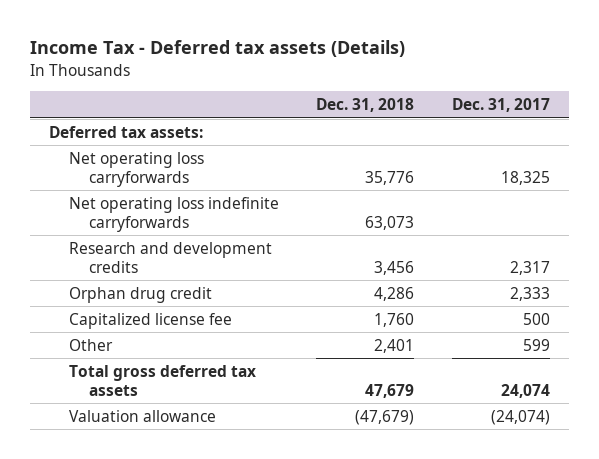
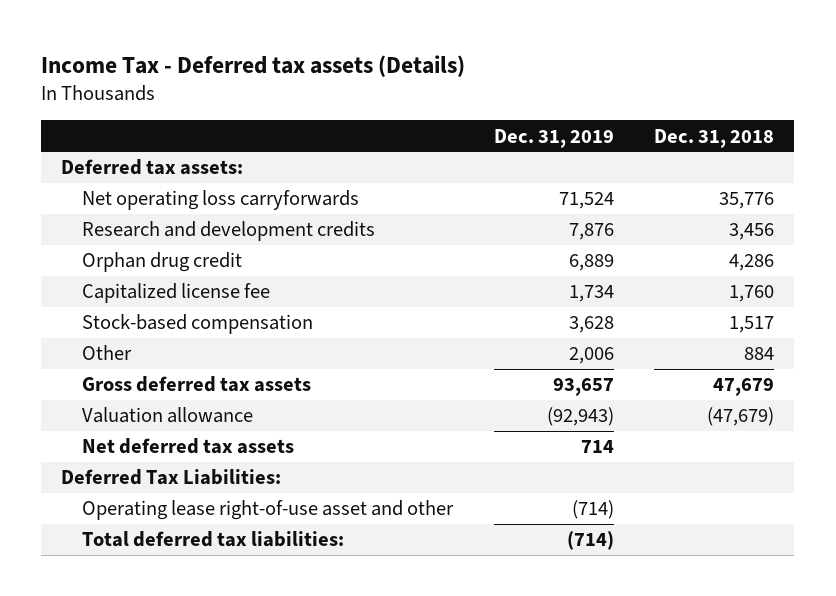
- | Dec. 31, 2018 | Dec. 31, 2017
+ | Dec. 31, 2019 | Dec. 31, 2018
- Net operating loss indefinite carryforwards | 63,073 |
- Other | 2,401 | 599
- Total gross deferred tax assets | 47,679 | 24,074
+ Stock-based compensation | 3,628 | 1,517
+ Other | 2,006 | 884
+ Gross deferred tax assets | 93,657 | 47,679
+ Net deferred tax assets | 714 |
+ Deferred Tax Liabilities:
+ Operating lease right-of-use asset and other | (714) |
+ Total deferred tax liabilities: | (714) |

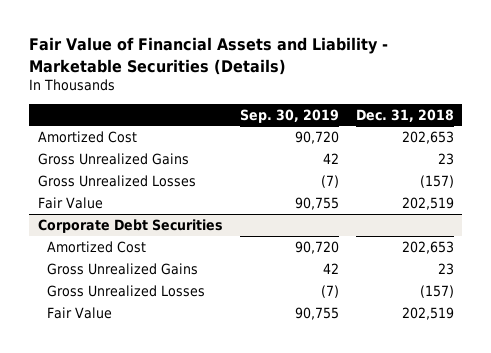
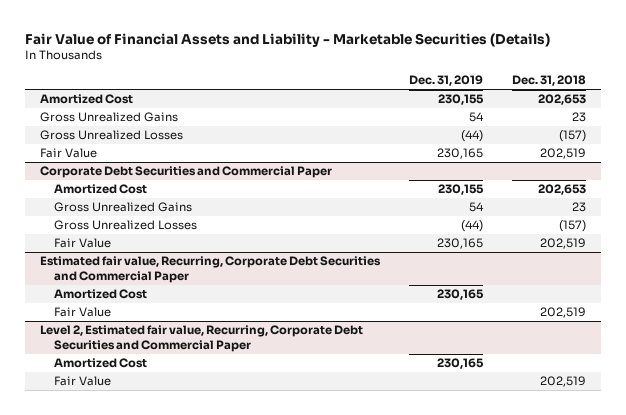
- | Sep. 30, 2019 | Dec. 31, 2018
+ | Dec. 31, 2019 | Dec. 31, 2018
- Corporate Debt Securities
+ Corporate Debt Securities and Commercial Paper
+ Estimated fair value, Recurring, Corporate Debt Securities and Commercial Paper
+ Amortized Cost | 230,165 |
+ Fair Value | | 202,519
+ Level 2, Estimated fair value, Recurring, Corporate Debt Securities and Commercial Paper
+ Amortized Cost | 230,165 |
+ Fair Value | | 202,519

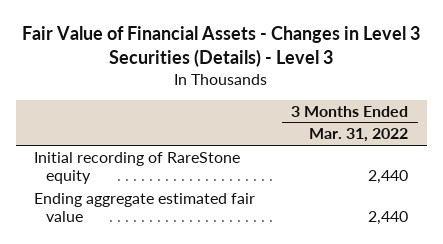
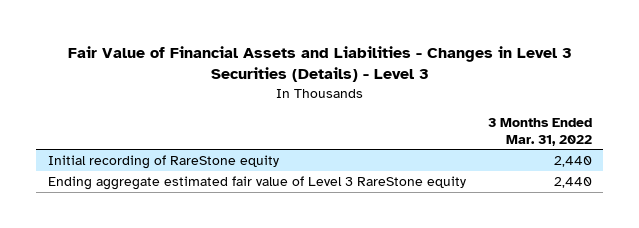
- Fair Value of Financial Assets - Changes in Level 3 Securities (Details) - Level 3
+ Fair Value of Financial Assets and Liabilities - Changes in Level 3 Securities (Details) - Level 3
- Ending aggregate estimated fair value | 2,440
+ Ending aggregate estimated fair value of Level 3 RareStone equity | 2,440

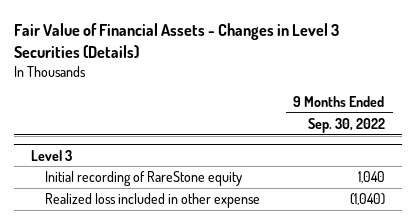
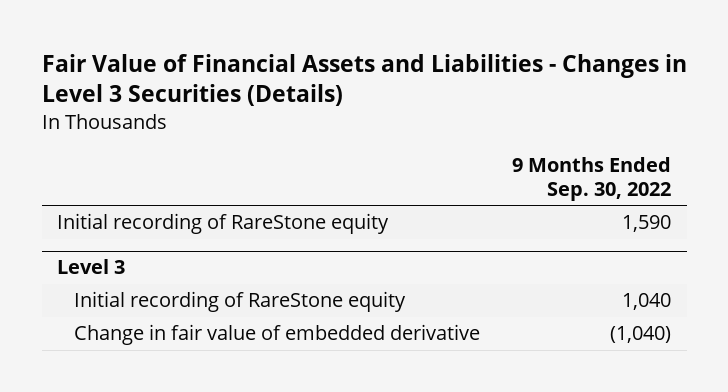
- Fair Value of Financial Assets - Changes in Level 3 Securities (Details)
+ Fair Value of Financial Assets and Liabilities - Changes in Level 3 Securities (Details)
+ Initial recording of RareStone equity | 1,590
@ Level 3
- Realized loss included in other expense | (1,040)
+ Change in fair value of embedded derivative | (1,040)

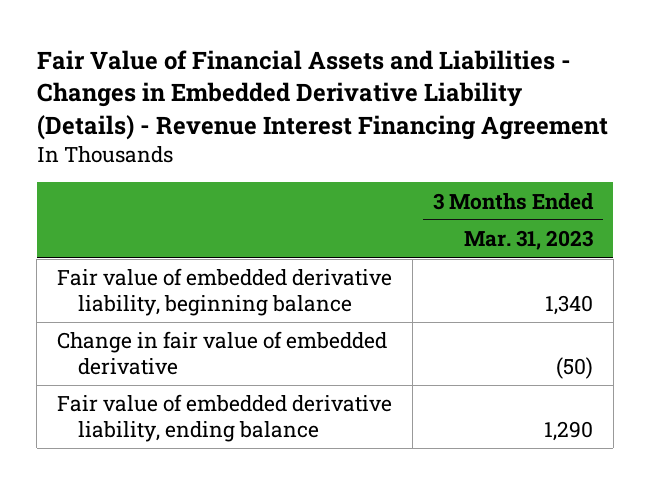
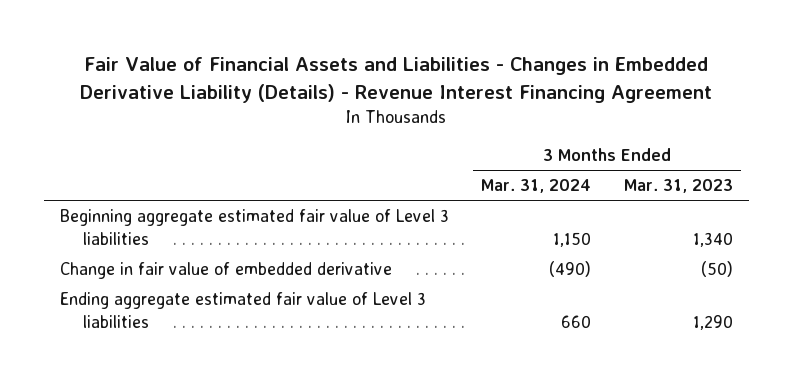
- | 3 Months Ended Mar. 31, 2023
+ | 3 Months Ended Mar. 31, 2024 | 3 Months Ended Mar. 31, 2023
- Fair value of embedded derivative liability, beginning balance | 1,340
+ Beginning aggregate estimated fair value of Level 3 liabilities | 1,150 | 1,340
- Fair value of embedded derivative liability, ending balance | 1,290
+ Ending aggregate estimated fair value of Level 3 liabilities | 660 | 1,290

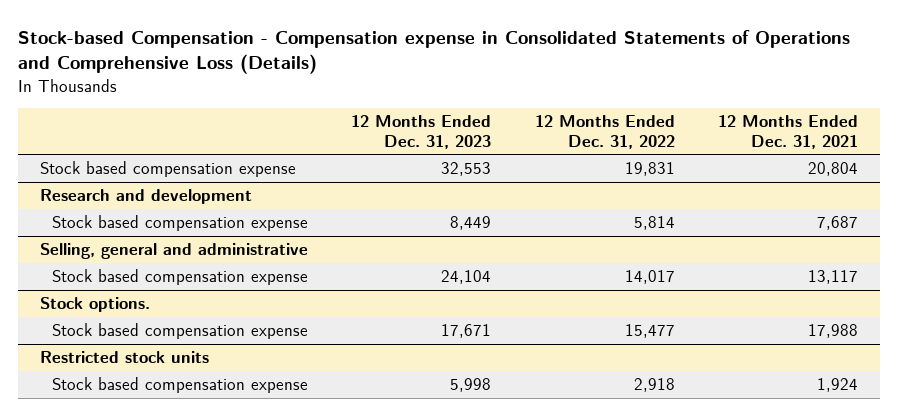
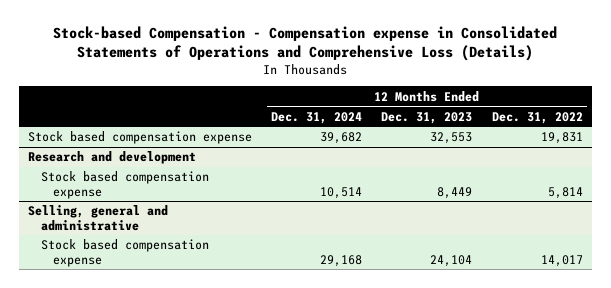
- | 12 Months Ended Dec. 31, 2023 | 12 Months Ended Dec. 31, 2022 | 12 Months Ended Dec. 31, 2021
+ | 12 Months Ended Dec. 31, 2024 | 12 Months Ended Dec. 31, 2023 | 12 Months Ended Dec. 31, 2022
- Stock options.
- Stock based compensation expense | 17,671 | 15,477 | 17,988
- Restricted stock units
- Stock based compensation expense | 5,998 | 2,918 | 1,924

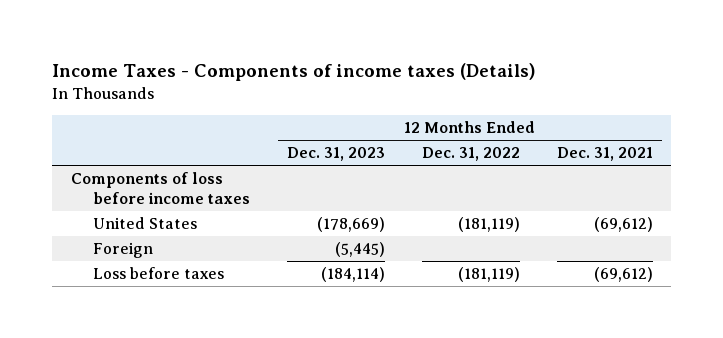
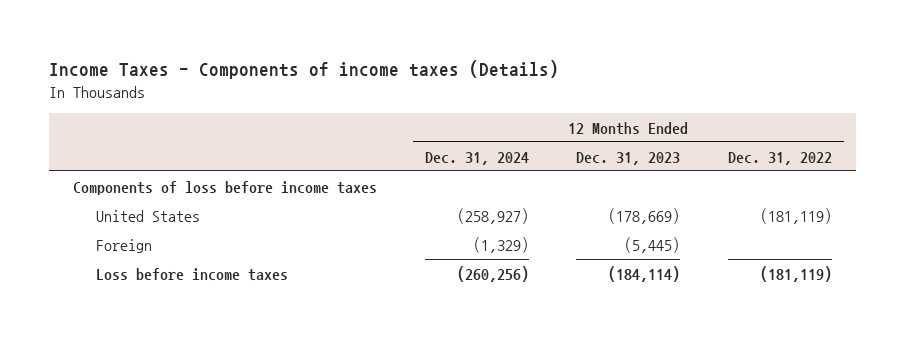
- | 12 Months Ended Dec. 31, 2023 | 12 Months Ended Dec. 31, 2022 | 12 Months Ended Dec. 31, 2021
+ | 12 Months Ended Dec. 31, 2024 | 12 Months Ended Dec. 31, 2023 | 12 Months Ended Dec. 31, 2022
- Loss before taxes | (184,114) | (181,119) | (69,612)
+ Loss before income taxes | (260,256) | (184,114) | (181,119)

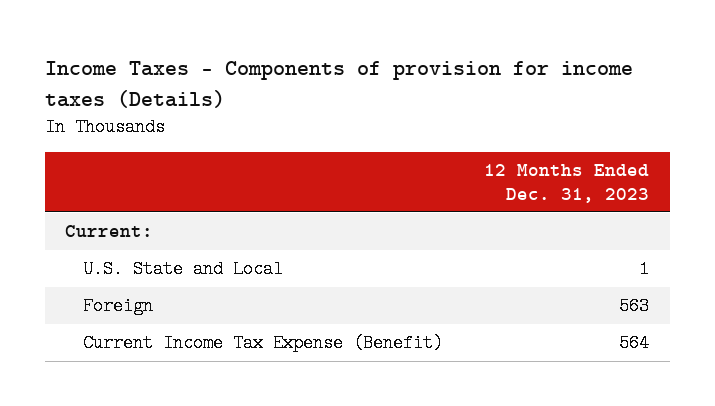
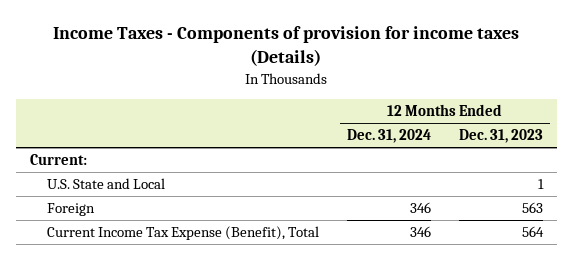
- | 12 Months Ended Dec. 31, 2023
+ | 12 Months Ended Dec. 31, 2024 | 12 Months Ended Dec. 31, 2023
- Current Income Tax Expense (Benefit) | 564
+ Current Income Tax Expense (Benefit), Total | 346 | 564

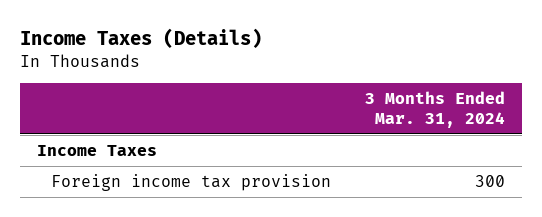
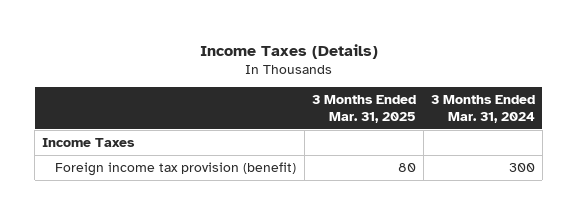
- | 3 Months Ended Mar. 31, 2024
+ | 3 Months Ended Mar. 31, 2025 | 3 Months Ended Mar. 31, 2024
- Foreign income tax provision | 300
+ Foreign income tax provision (benefit) | 80 | 300

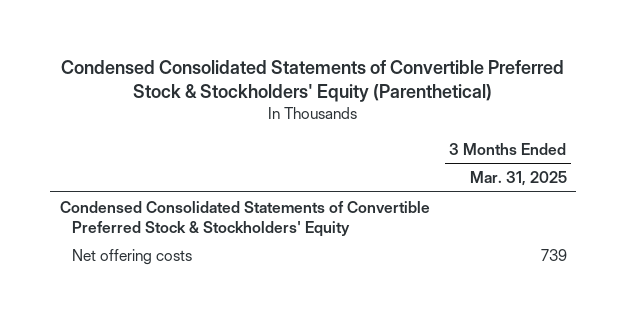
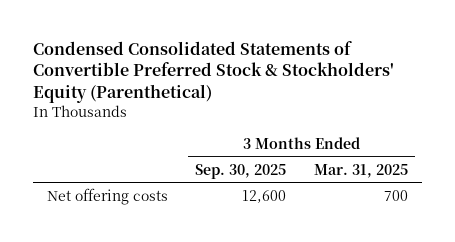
- | 3 Months Ended Mar. 31, 2025
+ | 3 Months Ended Sep. 30, 2025 | 3 Months Ended Mar. 31, 2025
- Condensed Consolidated Statements of Convertible Preferred Stock & Stockholders' Equity
- Net offering costs | 739
+ Net offering costs | 12,600 | 700

